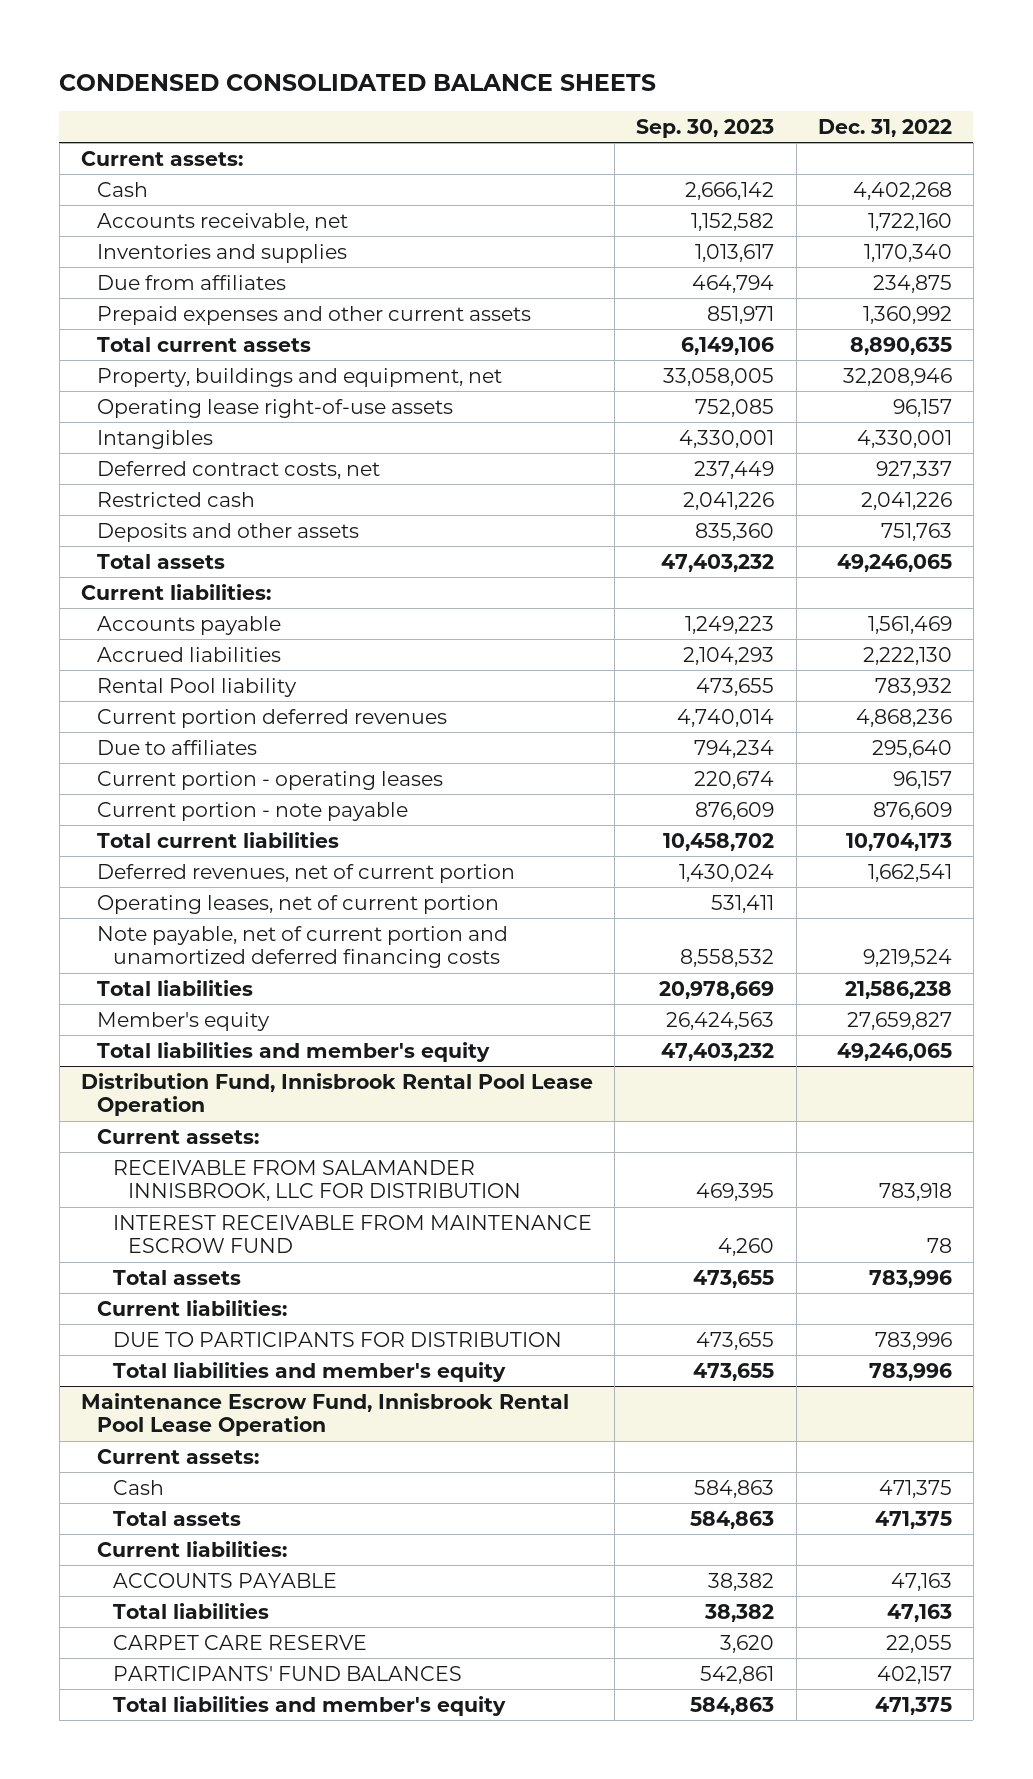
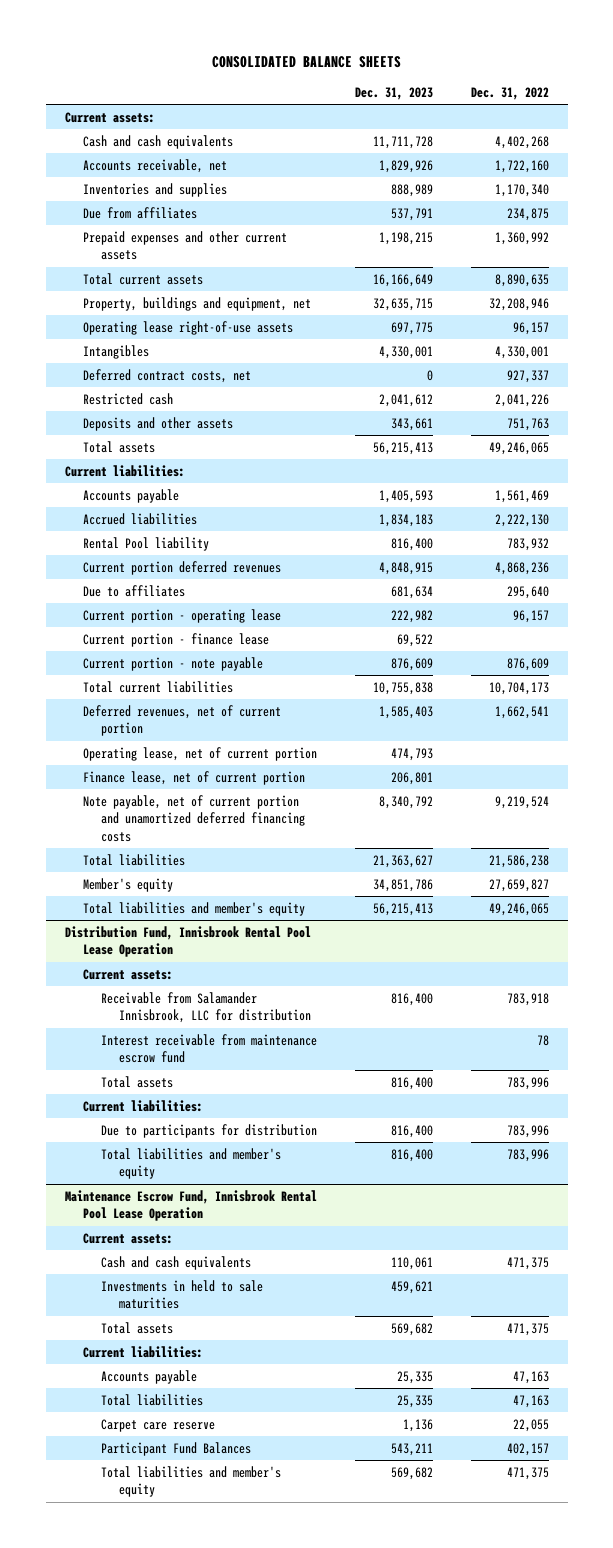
- CONDENSED CONSOLIDATED BALANCE SHEETS
+ CONSOLIDATED BALANCE SHEETS
- | Sep. 30, 2023 | Dec. 31, 2022
+ | Dec. 31, 2023 | Dec. 31, 2022
- Cash | 2,666,142 | 4,402,268
+ Cash and cash equivalents | 11,711,728 | 4,402,268
- Current portion - operating leases | 220,674 | 96,157
+ Current portion - operating lease | 222,982 | 96,157
+ Current portion - finance lease | 69,522 |
- Operating leases, net of current portion | 531,411 |
+ Operating lease, net of current portion | 474,793 |
+ Finance lease, net of current portion | 206,801 |
@ Distribution Fund, Innisbrook Rental Pool Lease Operation
- RECEIVABLE FROM SALAMANDER INNISBROOK, LLC FOR DISTRIBUTION | 469,395 | 783,918
- INTEREST RECEIVABLE FROM MAINTENANCE ESCROW FUND | 4,260 | 78
+ Receivable from Salamander Innisbrook, LLC for distribution | 816,400 | 783,918
+ Interest receivable from maintenance escrow fund | | 78
- DUE TO PARTICIPANTS FOR DISTRIBUTION | 473,655 | 783,996
+ Due to participants for distribution | 816,400 | 783,996
@ Maintenance Escrow Fund, Innisbrook Rental Pool Lease Operation
- Cash | 584,863 | 471,375
+ Cash and cash equivalents | 110,061 | 471,375
+ Investments in held to sale maturities | 459,621 |
- ACCOUNTS PAYABLE | 38,382 | 47,163
+ Accounts payable | 25,335 | 47,163
- CARPET CARE RESERVE | 3,620 | 22,055
- PARTICIPANTS' FUND BALANCES | 542,861 | 402,157
+ Carpet care reserve | 1,136 | 22,055
+ Participant Fund Balances | 543,211 | 402,157

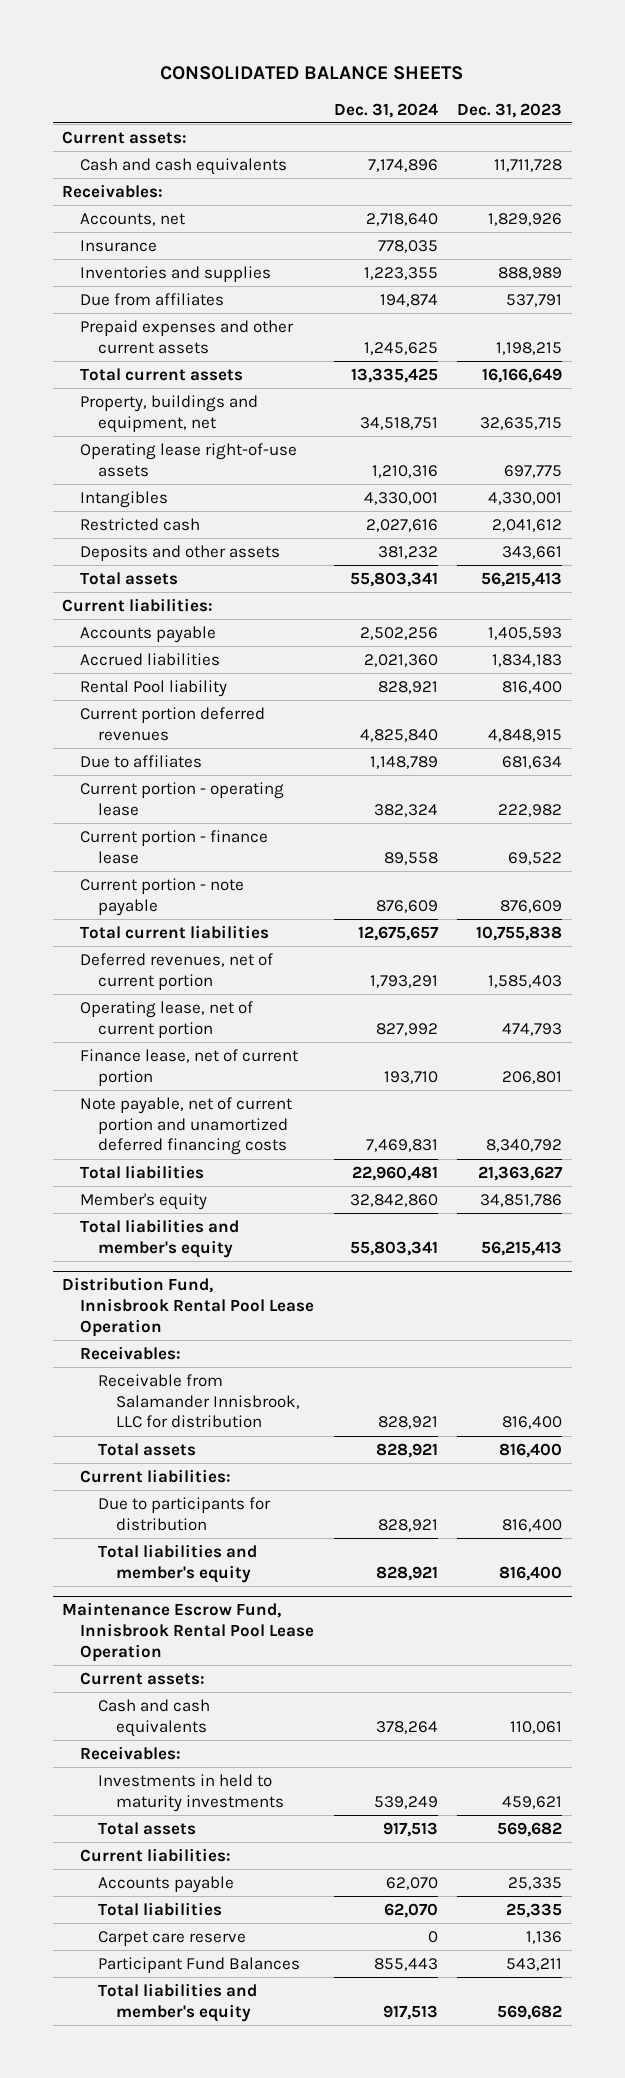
- | Dec. 31, 2023 | Dec. 31, 2022
+ | Dec. 31, 2024 | Dec. 31, 2023
- Accounts receivable, net | 1,829,926 | 1,722,160
+ Receivables:
+ Accounts, net | 2,718,640 | 1,829,926
+ Insurance | 778,035 |
- Deferred contract costs, net | 0 | 927,337
@ Distribution Fund, Innisbrook Rental Pool Lease Operation
- Current assets:
+ Receivables:
- Interest receivable from maintenance escrow fund | | 78
@ Maintenance Escrow Fund, Innisbrook Rental Pool Lease Operation
- Investments in held to sale maturities | 459,621 |
+ Receivables:
+ Investments in held to maturity investments | 539,249 | 459,621

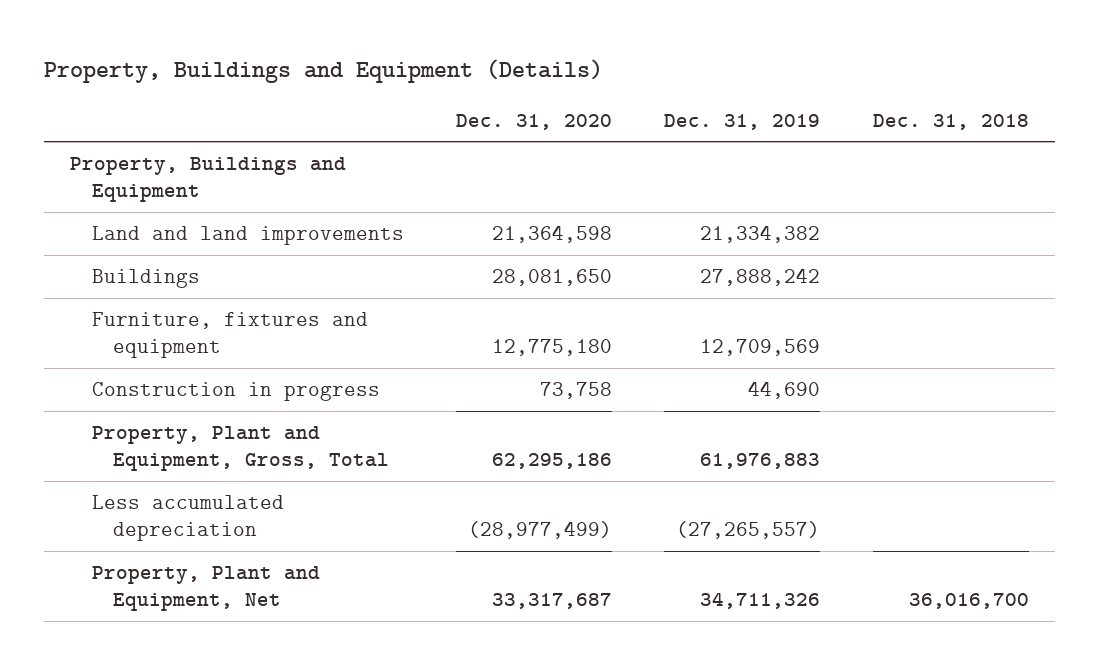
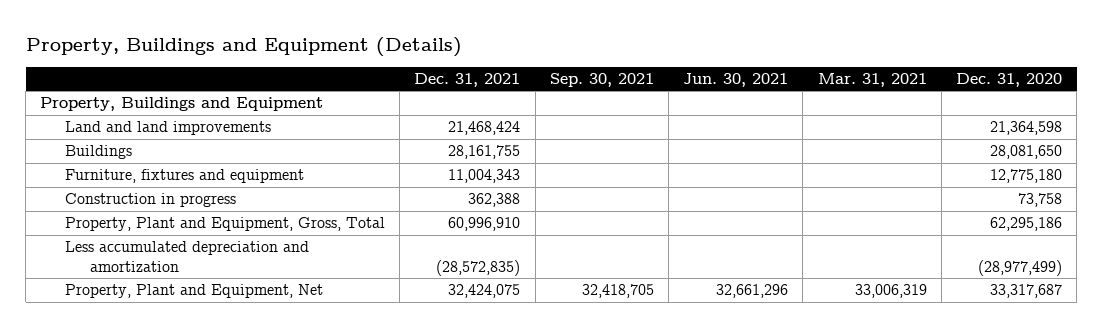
- | Dec. 31, 2020 | Dec. 31, 2019 | Dec. 31, 2018
+ | Dec. 31, 2021 | Sep. 30, 2021 | Jun. 30, 2021 | Mar. 31, 2021 | Dec. 31, 2020
- Less accumulated depreciation | (28,977,499) | (27,265,557) |
+ Less accumulated depreciation and amortization | (28,572,835) | | | | (28,977,499)

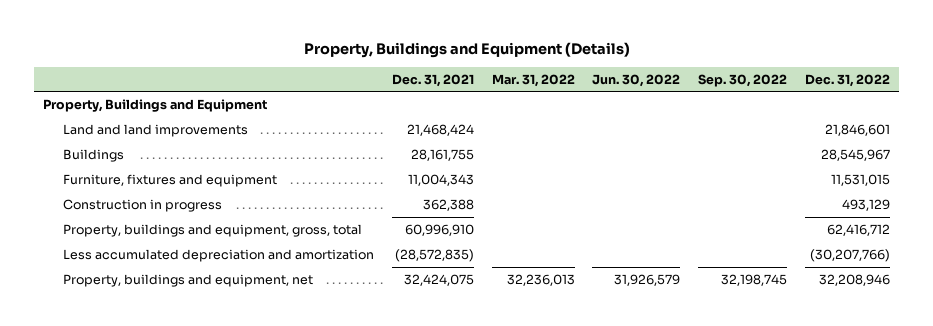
- | Dec. 31, 2021 | Sep. 30, 2021 | Jun. 30, 2021 | Mar. 31, 2021 | Dec. 31, 2020
+ | Dec. 31, 2021 | Mar. 31, 2022 | Jun. 30, 2022 | Sep. 30, 2022 | Dec. 31, 2022
- Property, Plant and Equipment, Gross, Total | 60,996,910 | | | | 62,295,186
+ Property, buildings and equipment, gross, total | 60,996,910 | | | | 62,416,712
- Property, Plant and Equipment, Net | 32,424,075 | 32,418,705 | 32,661,296 | 33,006,319 | 33,317,687
+ Property, buildings and equipment, net | 32,424,075 | 32,236,013 | 31,926,579 | 32,198,745 | 32,208,946

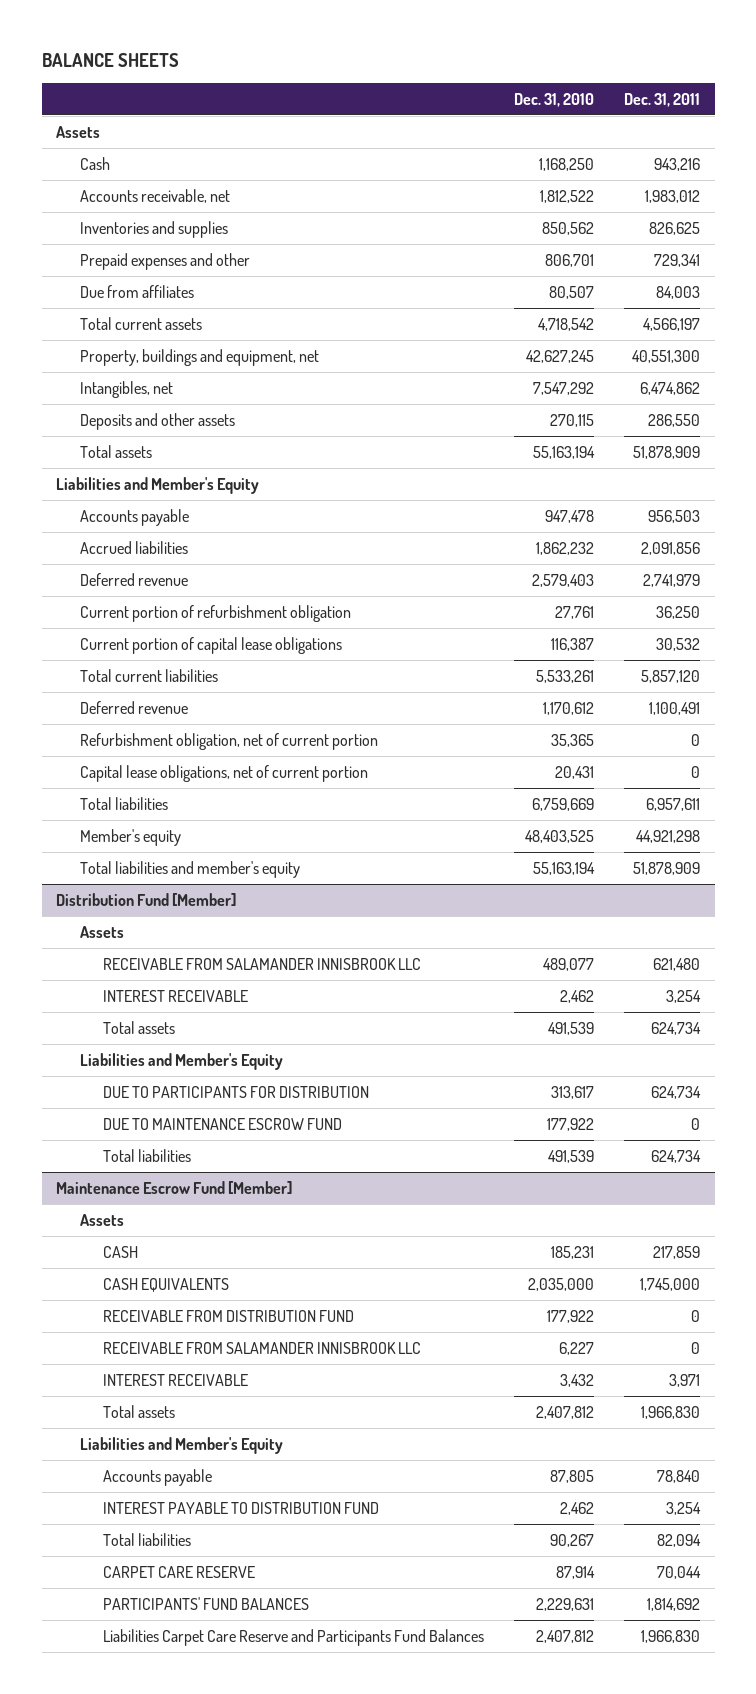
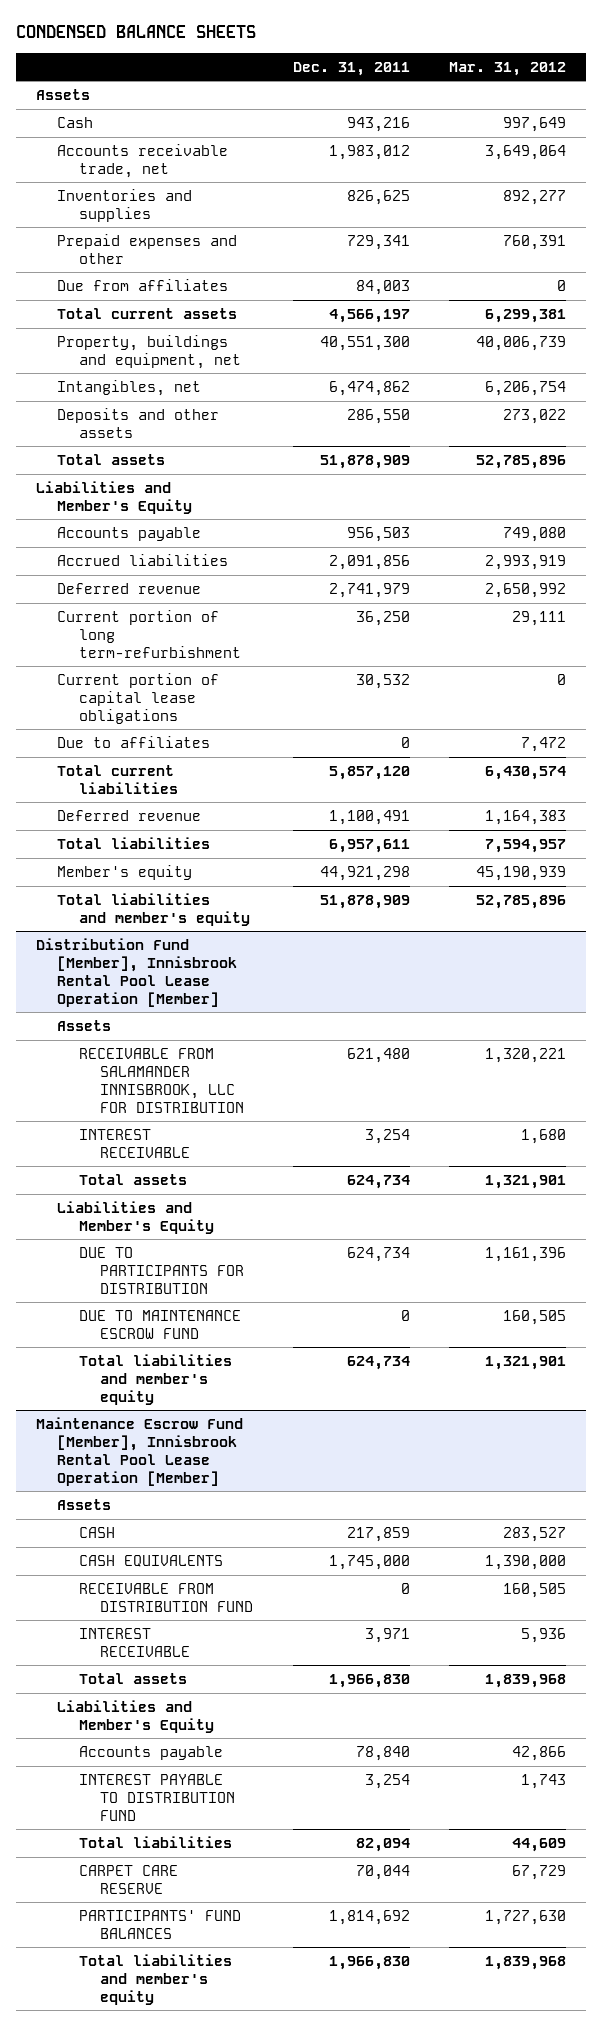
- BALANCE SHEETS
+ CONDENSED BALANCE SHEETS
- | Dec. 31, 2010 | Dec. 31, 2011
+ | Dec. 31, 2011 | Mar. 31, 2012
- Accounts receivable, net | 1,812,522 | 1,983,012
+ Accounts receivable trade, net | 1,983,012 | 3,649,064
- Current portion of refurbishment obligation | 27,761 | 36,250
+ Current portion of long term-refurbishment | 36,250 | 29,111
+ Due to affiliates | 0 | 7,472
- Refurbishment obligation, net of current portion | 35,365 | 0
- Capital lease obligations, net of current portion | 20,431 | 0
- Distribution Fund [Member]
+ Distribution Fund [Member], Innisbrook Rental Pool Lease Operation [Member]
- RECEIVABLE FROM SALAMANDER INNISBROOK LLC | 489,077 | 621,480
+ RECEIVABLE FROM SALAMANDER INNISBROOK, LLC FOR DISTRIBUTION | 621,480 | 1,320,221
- Total liabilities | 491,539 | 624,734
- Maintenance Escrow Fund [Member]
+ Total liabilities and member's equity | 624,734 | 1,321,901
+ Maintenance Escrow Fund [Member], Innisbrook Rental Pool Lease Operation [Member]
- RECEIVABLE FROM SALAMANDER INNISBROOK LLC | 6,227 | 0
- Liabilities Carpet Care Reserve and Participants Fund Balances | 2,407,812 | 1,966,830
+ Total liabilities and member's equity | 1,966,830 | 1,839,968

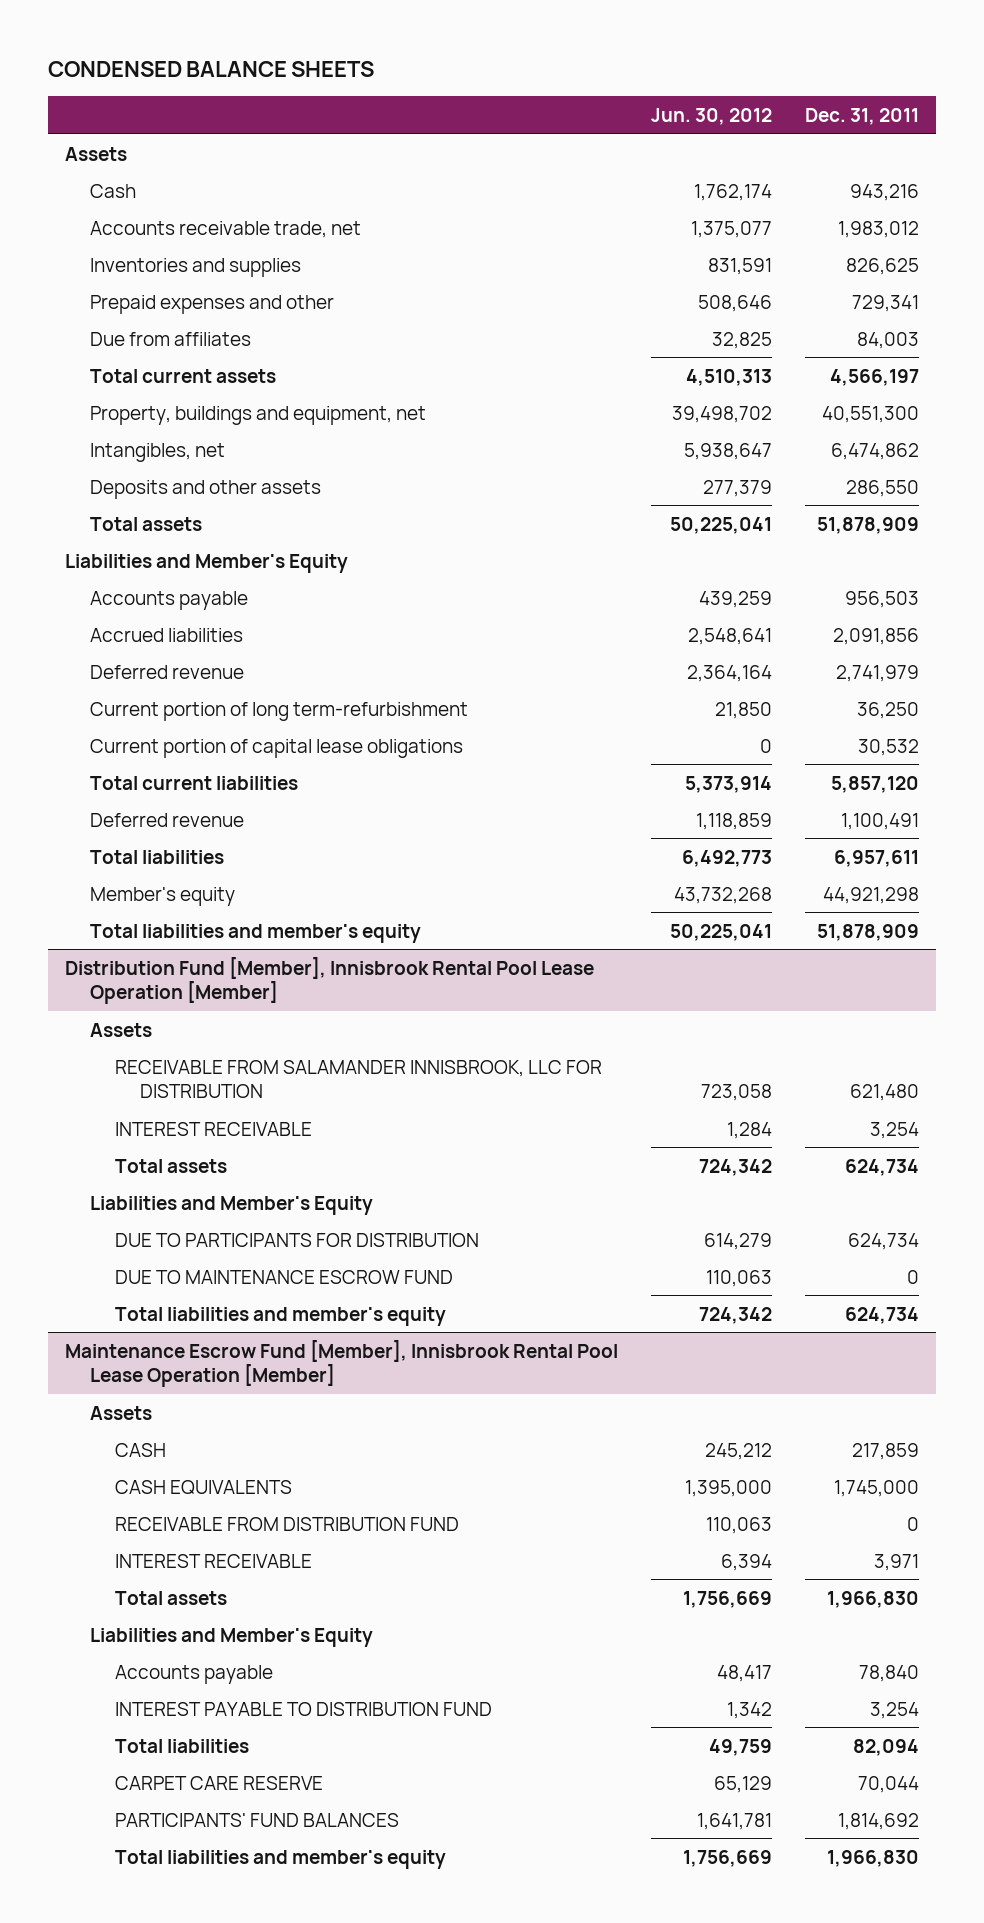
- | Dec. 31, 2011 | Mar. 31, 2012
+ | Jun. 30, 2012 | Dec. 31, 2011
- Due to affiliates | 0 | 7,472

